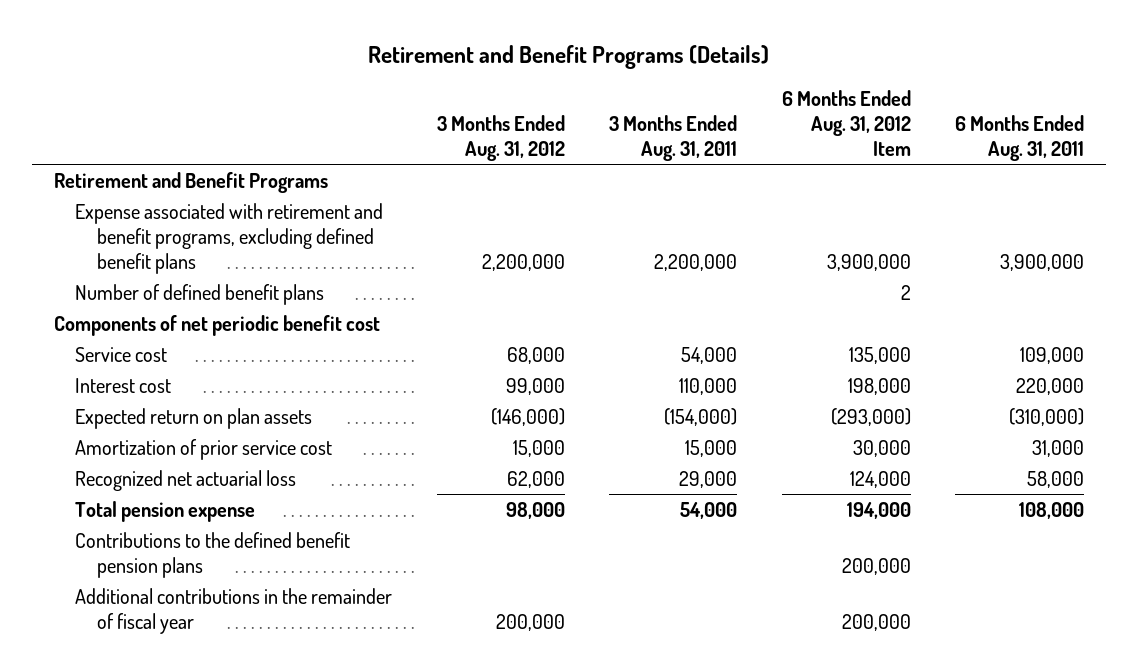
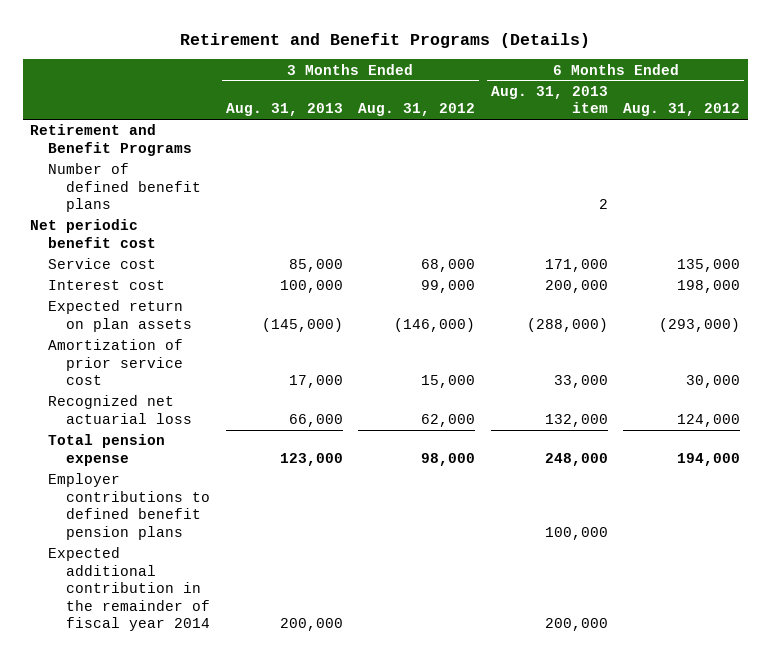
- | 3 Months Ended Aug. 31, 2012 | 3 Months Ended Aug. 31, 2011 | 6 Months Ended Aug. 31, 2012 Item | 6 Months Ended Aug. 31, 2011
+ | 3 Months Ended Aug. 31, 2013 | 3 Months Ended Aug. 31, 2012 | 6 Months Ended Aug. 31, 2013 item | 6 Months Ended Aug. 31, 2012
- Expense associated with retirement and benefit programs, excluding defined benefit plans | 2,200,000 | 2,200,000 | 3,900,000 | 3,900,000
- Components of net periodic benefit cost
+ Net periodic benefit cost
- Contributions to the defined benefit pension plans | | | 200,000 |
- Additional contributions in the remainder of fiscal year | 200,000 | | 200,000 |
+ Employer contributions to defined benefit pension plans | | | 100,000 |
+ Expected additional contribution in the remainder of fiscal year 2014 | 200,000 | | 200,000 |

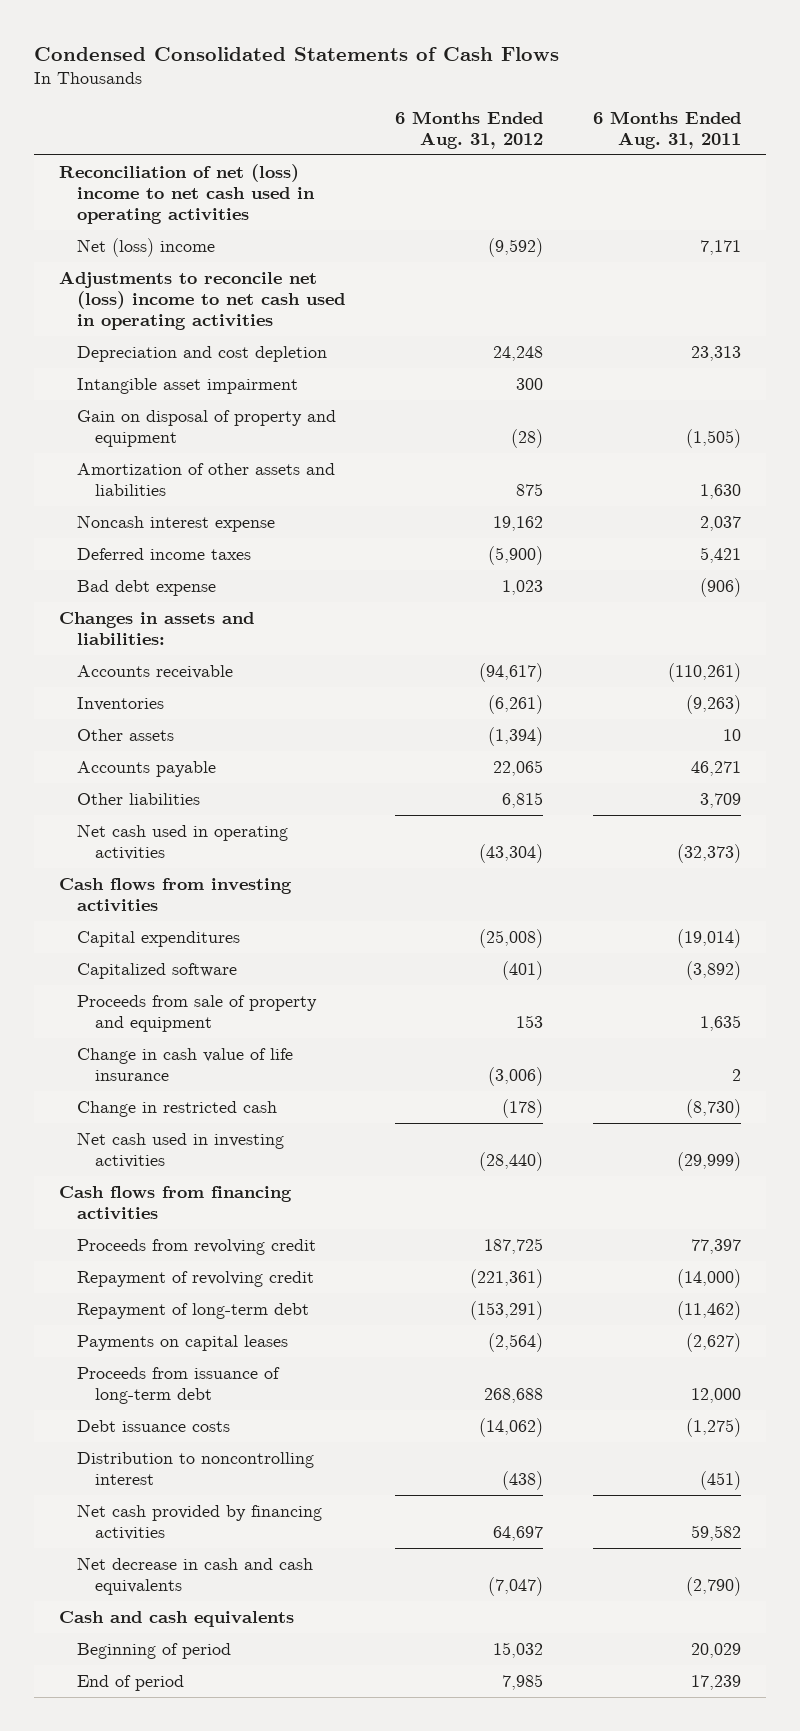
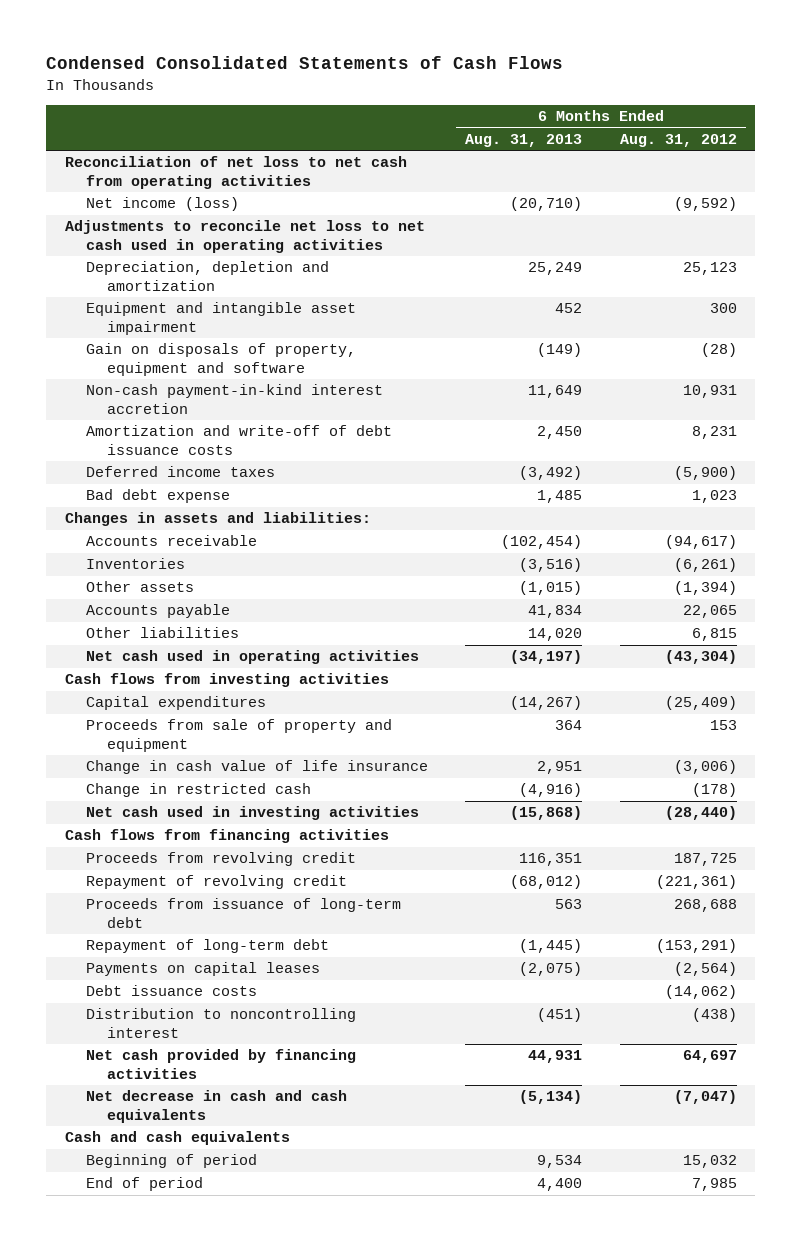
- | 6 Months Ended Aug. 31, 2012 | 6 Months Ended Aug. 31, 2011
+ | 6 Months Ended Aug. 31, 2013 | 6 Months Ended Aug. 31, 2012
- Reconciliation of net (loss) income to net cash used in operating activities
- Net (loss) income | (9,592) | 7,171
- Adjustments to reconcile net (loss) income to net cash used in operating activities
- Depreciation and cost depletion | 24,248 | 23,313
- Intangible asset impairment | 300 |
- Gain on disposal of property and equipment | (28) | (1,505)
- Amortization of other assets and liabilities | 875 | 1,630
- Noncash interest expense | 19,162 | 2,037
+ Reconciliation of net loss to net cash from operating activities
+ Net income (loss) | (20,710) | (9,592)
+ Adjustments to reconcile net loss to net cash used in operating activities
+ Depreciation, depletion and amortization | 25,249 | 25,123
+ Equipment and intangible asset impairment | 452 | 300
+ Gain on disposals of property, equipment and software | (149) | (28)
+ Non-cash payment-in-kind interest accretion | 11,649 | 10,931
+ Amortization and write-off of debt issuance costs | 2,450 | 8,231
- Capital expenditures | (25,008) | (19,014)
- Capitalized software | (401) | (3,892)
+ Capital expenditures | (14,267) | (25,409)
moved up: Proceeds from issuance of long-term debt | 563 | 268,688

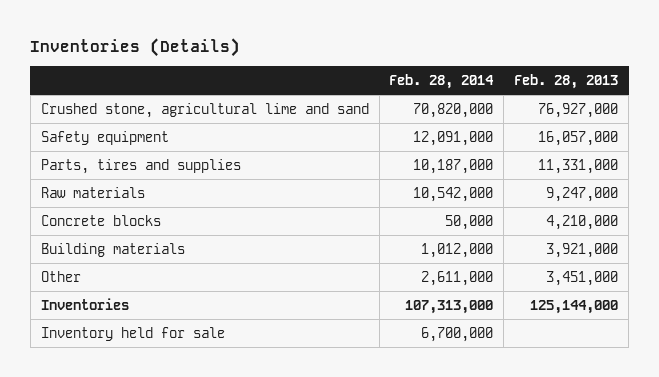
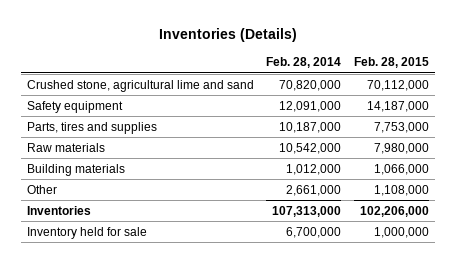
- | Feb. 28, 2014 | Feb. 28, 2013
+ | Feb. 28, 2014 | Feb. 28, 2015
- Concrete blocks | 50,000 | 4,210,000
- Other | 2,611,000 | 3,451,000
+ Other | 2,661,000 | 1,108,000

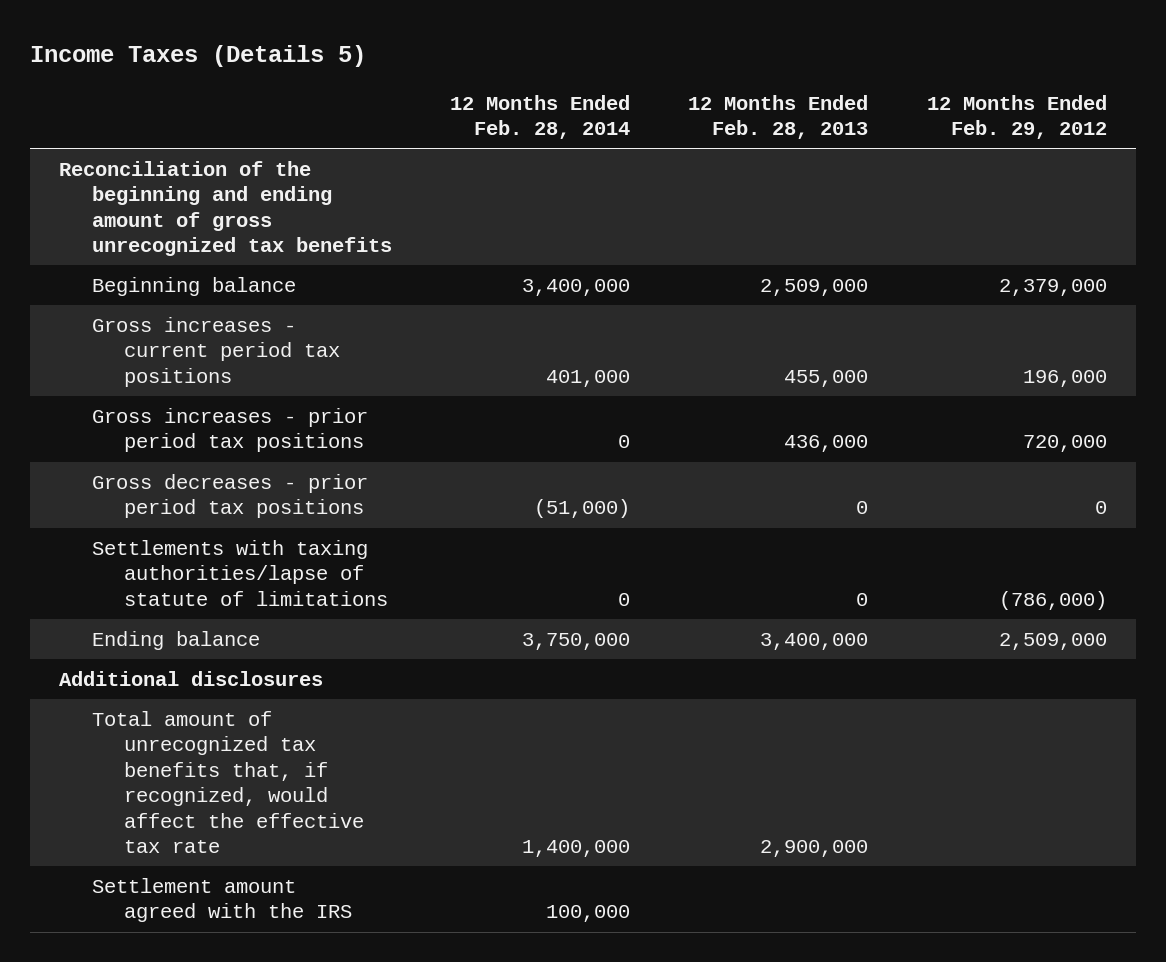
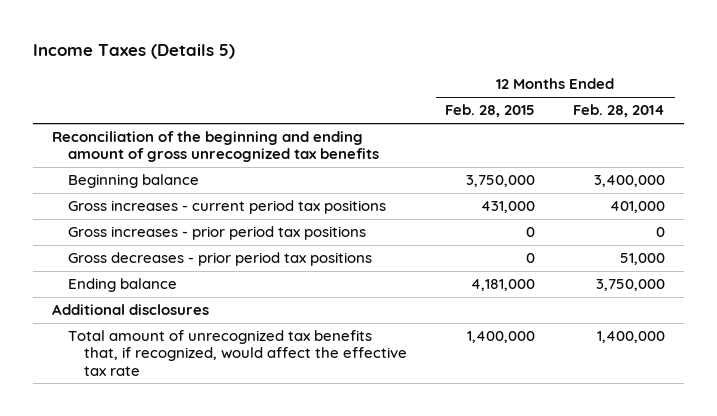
- | 12 Months Ended Feb. 28, 2014 | 12 Months Ended Feb. 28, 2013 | 12 Months Ended Feb. 29, 2012
+ | 12 Months Ended Feb. 28, 2015 | 12 Months Ended Feb. 28, 2014
- Gross decreases - prior period tax positions | (51,000) | 0 | 0
- Settlements with taxing authorities/lapse of statute of limitations | 0 | 0 | (786,000)
+ Gross decreases - prior period tax positions | 0 | 51,000
- Settlement amount agreed with the IRS | 100,000 | |

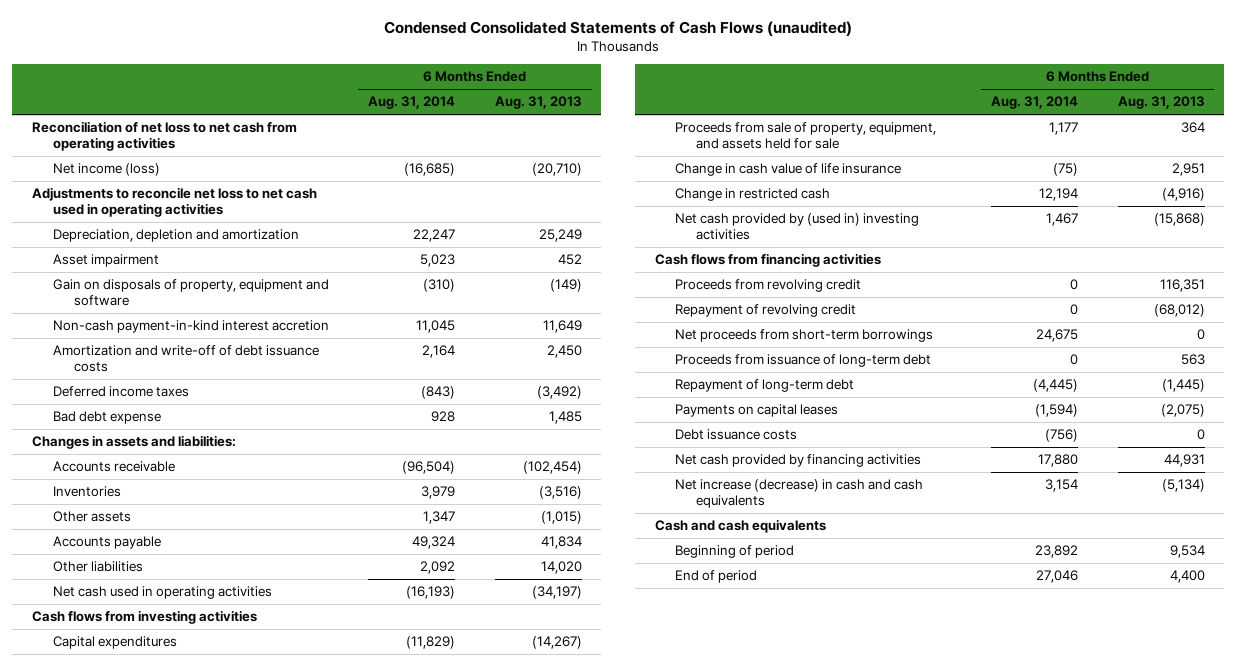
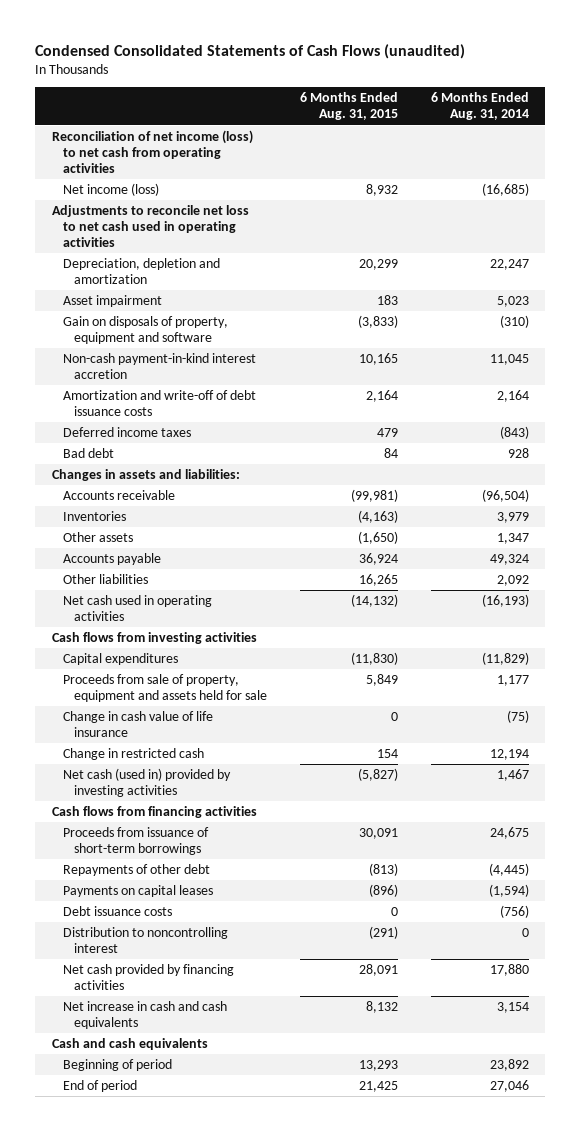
- | 6 Months Ended Aug. 31, 2014 | 6 Months Ended Aug. 31, 2013
+ | 6 Months Ended Aug. 31, 2015 | 6 Months Ended Aug. 31, 2014
- Reconciliation of net loss to net cash from operating activities
+ Reconciliation of net income (loss) to net cash from operating activities
- Bad debt expense | 928 | 1,485
+ Bad debt | 84 | 928
- Proceeds from sale of property, equipment, and assets held for sale | 1,177 | 364
+ Proceeds from sale of property, equipment and assets held for sale | 5,849 | 1,177
- Net cash provided by (used in) investing activities | 1,467 | (15,868)
+ Net cash (used in) provided by investing activities | (5,827) | 1,467
- Proceeds from revolving credit | 0 | 116,351
- Repayment of revolving credit | 0 | (68,012)
- Net proceeds from short-term borrowings | 24,675 | 0
- Proceeds from issuance of long-term debt | 0 | 563
- Repayment of long-term debt | (4,445) | (1,445)
+ Proceeds from issuance of short-term borrowings | 30,091 | 24,675
+ Repayments of other debt | (813) | (4,445)
+ Distribution to noncontrolling interest | (291) | 0
- Net increase (decrease) in cash and cash equivalents | 3,154 | (5,134)
+ Net increase in cash and cash equivalents | 8,132 | 3,154

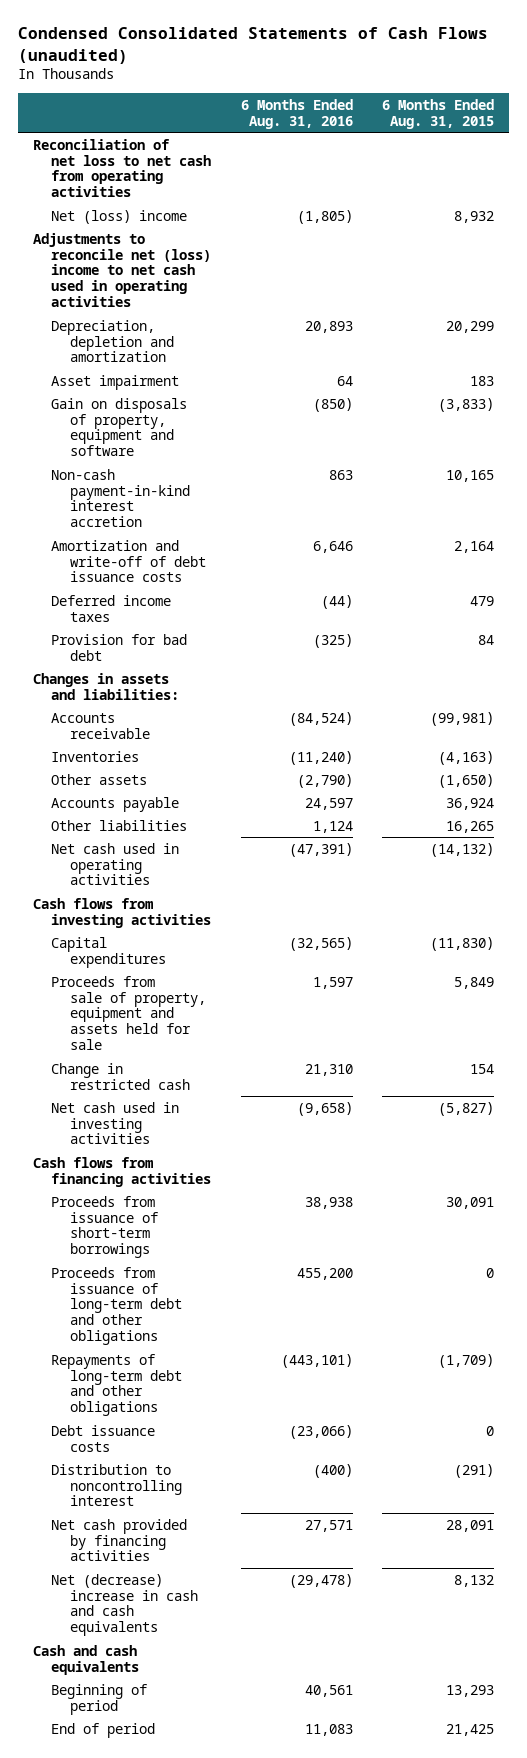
- | 6 Months Ended Aug. 31, 2015 | 6 Months Ended Aug. 31, 2014
+ | 6 Months Ended Aug. 31, 2016 | 6 Months Ended Aug. 31, 2015
- Reconciliation of net income (loss) to net cash from operating activities
- Net income (loss) | 8,932 | (16,685)
- Adjustments to reconcile net loss to net cash used in operating activities
+ Reconciliation of net loss to net cash from operating activities
+ Net (loss) income | (1,805) | 8,932
+ Adjustments to reconcile net (loss) income to net cash used in operating activities
- Bad debt | 84 | 928
+ Provision for bad debt | (325) | 84
- Change in cash value of life insurance | 0 | (75)
- Net cash (used in) provided by investing activities | (5,827) | 1,467
+ Net cash used in investing activities | (9,658) | (5,827)
- Repayments of other debt | (813) | (4,445)
- Payments on capital leases | (896) | (1,594)
+ Proceeds from issuance of long-term debt and other obligations | 455,200 | 0
+ Repayments of long-term debt and other obligations | (443,101) | (1,709)
- Net increase in cash and cash equivalents | 8,132 | 3,154
+ Net (decrease) increase in cash and cash equivalents | (29,478) | 8,132

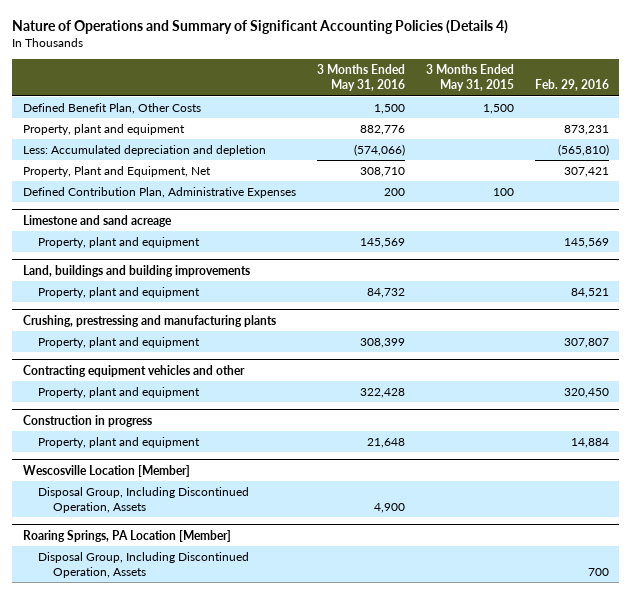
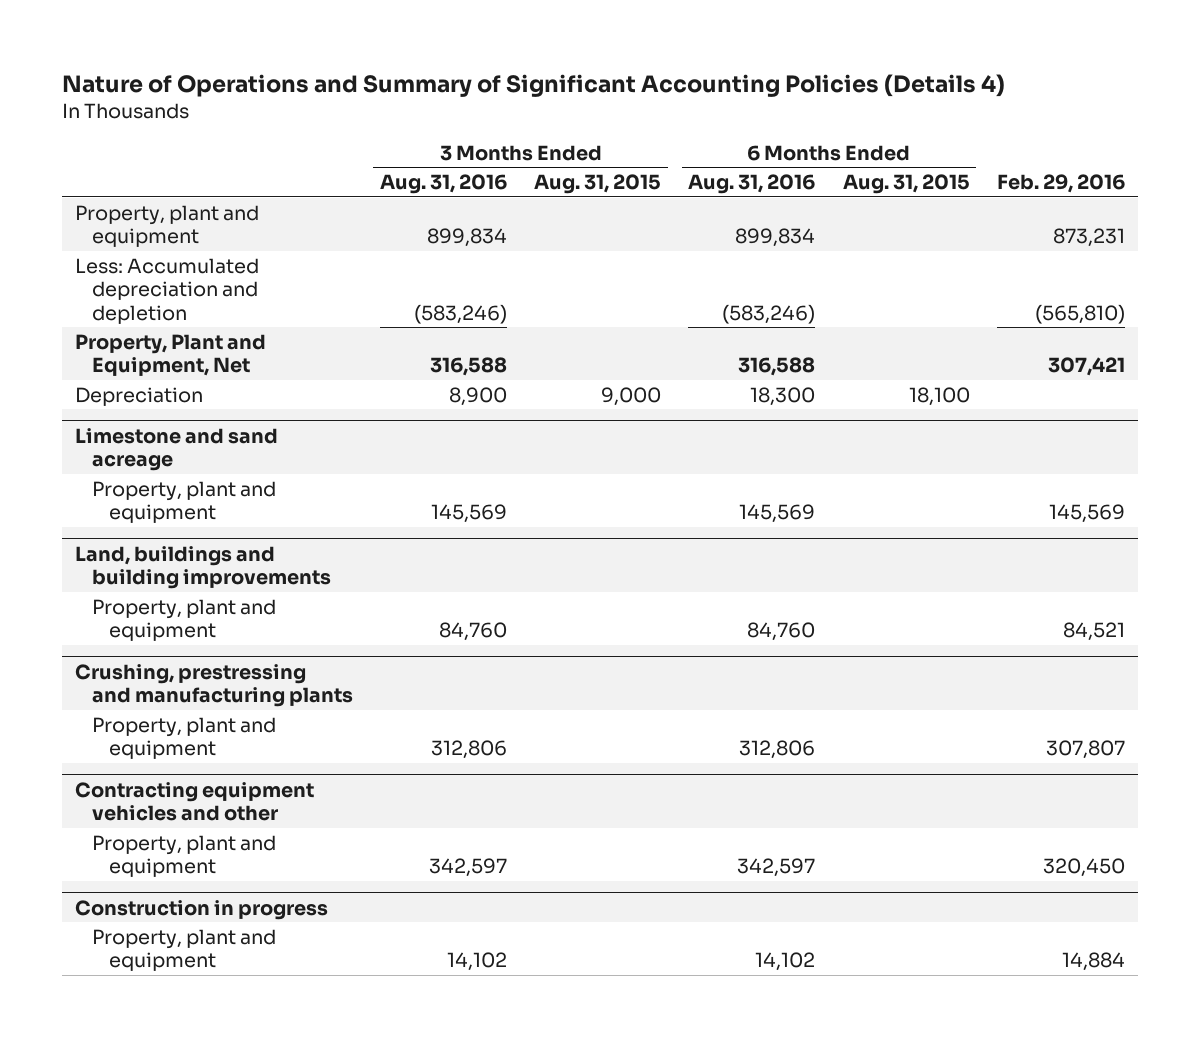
- | 3 Months Ended May 31, 2016 | 3 Months Ended May 31, 2015 | Feb. 29, 2016
+ | 3 Months Ended Aug. 31, 2016 | 3 Months Ended Aug. 31, 2015 | 6 Months Ended Aug. 31, 2016 | 6 Months Ended Aug. 31, 2015 | Feb. 29, 2016
- Defined Benefit Plan, Other Costs | 1,500 | 1,500 |
- Defined Contribution Plan, Administrative Expenses | 200 | 100 |
+ Depreciation | 8,900 | 9,000 | 18,300 | 18,100 |
- Wescosville Location [Member]
- Disposal Group, Including Discontinued Operation, Assets | 4,900 | |
- Roaring Springs, PA Location [Member]
- Disposal Group, Including Discontinued Operation, Assets | | | 700

